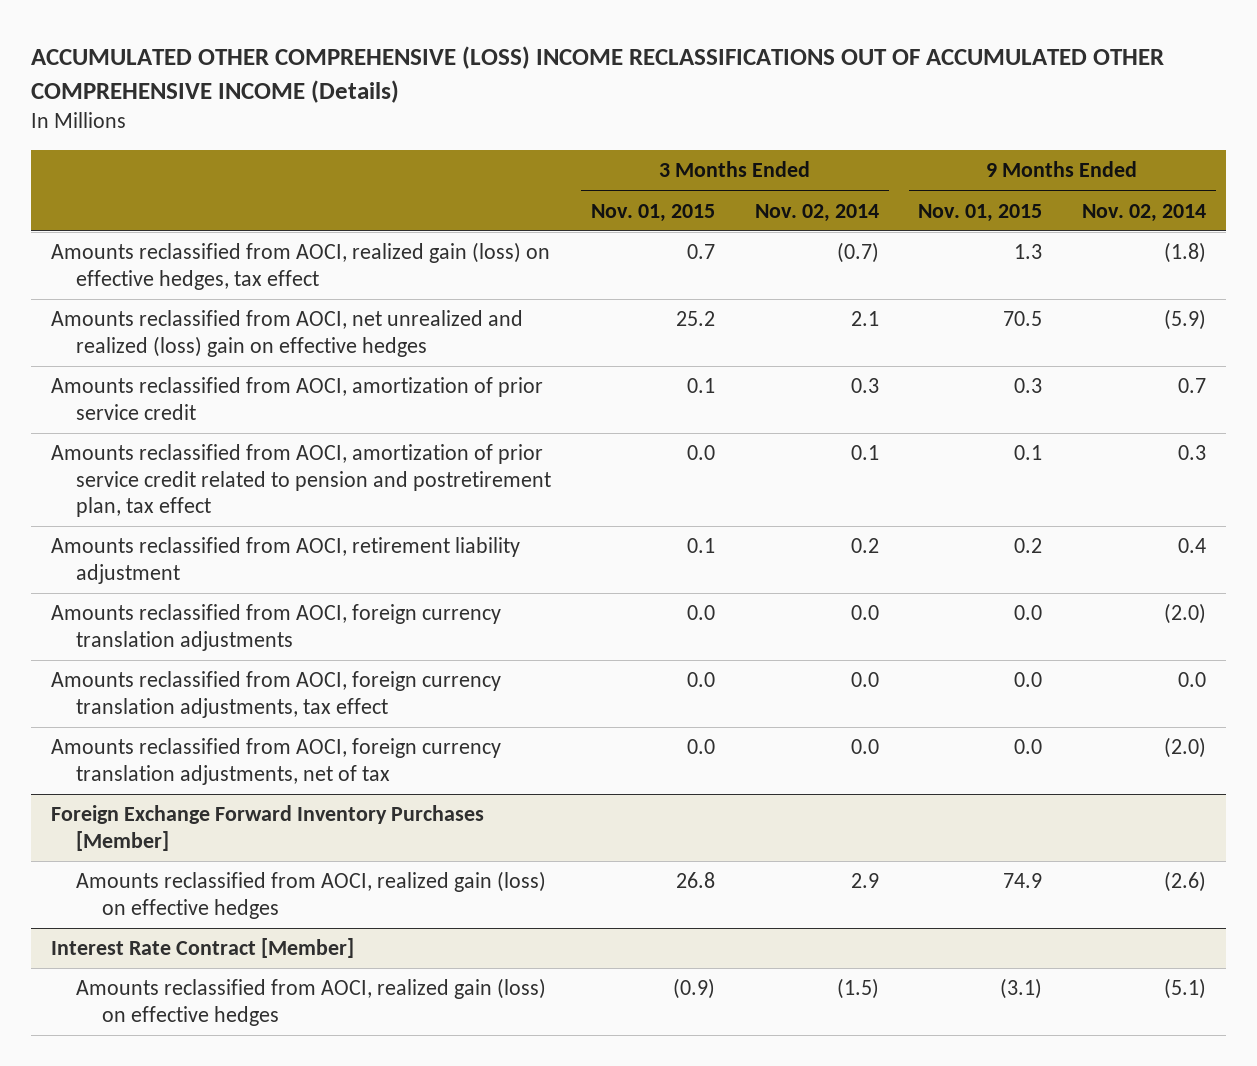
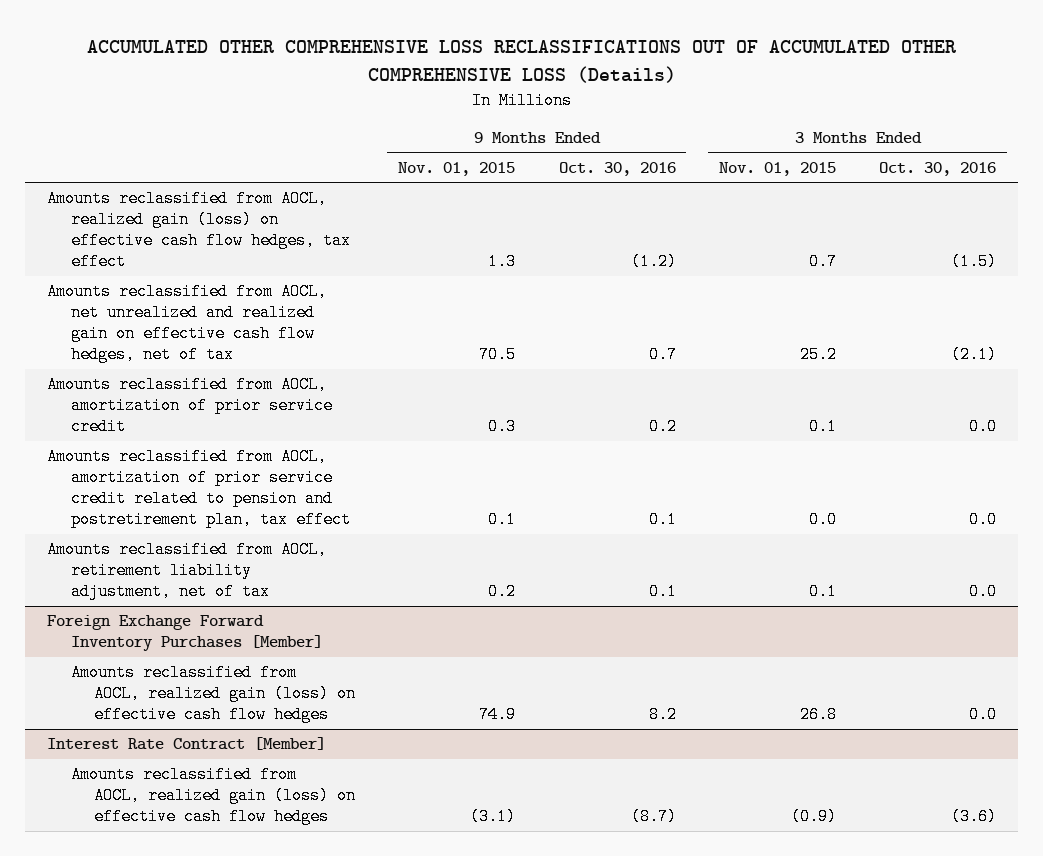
- ACCUMULATED OTHER COMPREHENSIVE (LOSS) INCOME RECLASSIFICATIONS OUT OF ACCUMULATED OTHER COMPREHENSIVE INCOME (Details)
+ ACCUMULATED OTHER COMPREHENSIVE LOSS RECLASSIFICATIONS OUT OF ACCUMULATED OTHER COMPREHENSIVE LOSS (Details)
- | 3 Months Ended Nov. 01, 2015 | 3 Months Ended Nov. 02, 2014 | 9 Months Ended Nov. 01, 2015 | 9 Months Ended Nov. 02, 2014
+ | 9 Months Ended Nov. 01, 2015 | 9 Months Ended Oct. 30, 2016 | 3 Months Ended Nov. 01, 2015 | 3 Months Ended Oct. 30, 2016
- Amounts reclassified from AOCI, realized gain (loss) on effective hedges, tax effect | 0.7 | (0.7) | 1.3 | (1.8)
- Amounts reclassified from AOCI, net unrealized and realized (loss) gain on effective hedges | 25.2 | 2.1 | 70.5 | (5.9)
- Amounts reclassified from AOCI, amortization of prior service credit | 0.1 | 0.3 | 0.3 | 0.7
- Amounts reclassified from AOCI, amortization of prior service credit related to pension and postretirement plan, tax effect | 0.0 | 0.1 | 0.1 | 0.3
- Amounts reclassified from AOCI, retirement liability adjustment | 0.1 | 0.2 | 0.2 | 0.4
- Amounts reclassified from AOCI, foreign currency translation adjustments | 0.0 | 0.0 | 0.0 | (2.0)
- Amounts reclassified from AOCI, foreign currency translation adjustments, tax effect | 0.0 | 0.0 | 0.0 | 0.0
- Amounts reclassified from AOCI, foreign currency translation adjustments, net of tax | 0.0 | 0.0 | 0.0 | (2.0)
+ Amounts reclassified from AOCL, realized gain (loss) on effective cash flow hedges, tax effect | 1.3 | (1.2) | 0.7 | (1.5)
+ Amounts reclassified from AOCL, net unrealized and realized gain on effective cash flow hedges, net of tax | 70.5 | 0.7 | 25.2 | (2.1)
+ Amounts reclassified from AOCL, amortization of prior service credit | 0.3 | 0.2 | 0.1 | 0.0
+ Amounts reclassified from AOCL, amortization of prior service credit related to pension and postretirement plan, tax effect | 0.1 | 0.1 | 0.0 | 0.0
+ Amounts reclassified from AOCL, retirement liability adjustment, net of tax | 0.2 | 0.1 | 0.1 | 0.0
@ Foreign Exchange Forward Inventory Purchases [Member]
- Amounts reclassified from AOCI, realized gain (loss) on effective hedges | 26.8 | 2.9 | 74.9 | (2.6)
+ Amounts reclassified from AOCL, realized gain (loss) on effective cash flow hedges | 74.9 | 8.2 | 26.8 | 0.0
@ Interest Rate Contract [Member]
- Amounts reclassified from AOCI, realized gain (loss) on effective hedges | (0.9) | (1.5) | (3.1) | (5.1)
+ Amounts reclassified from AOCL, realized gain (loss) on effective cash flow hedges | (3.1) | (8.7) | (0.9) | (3.6)

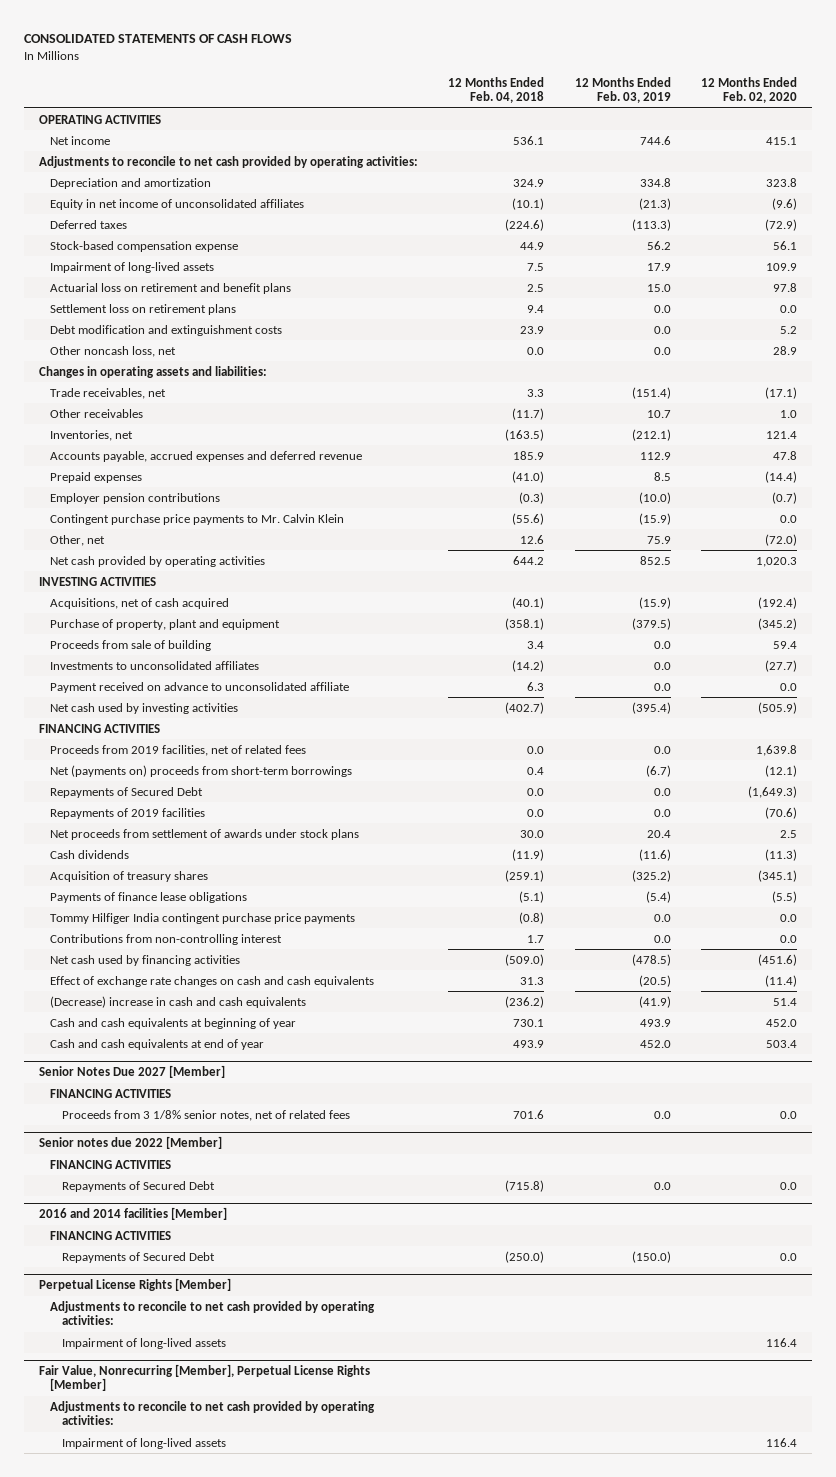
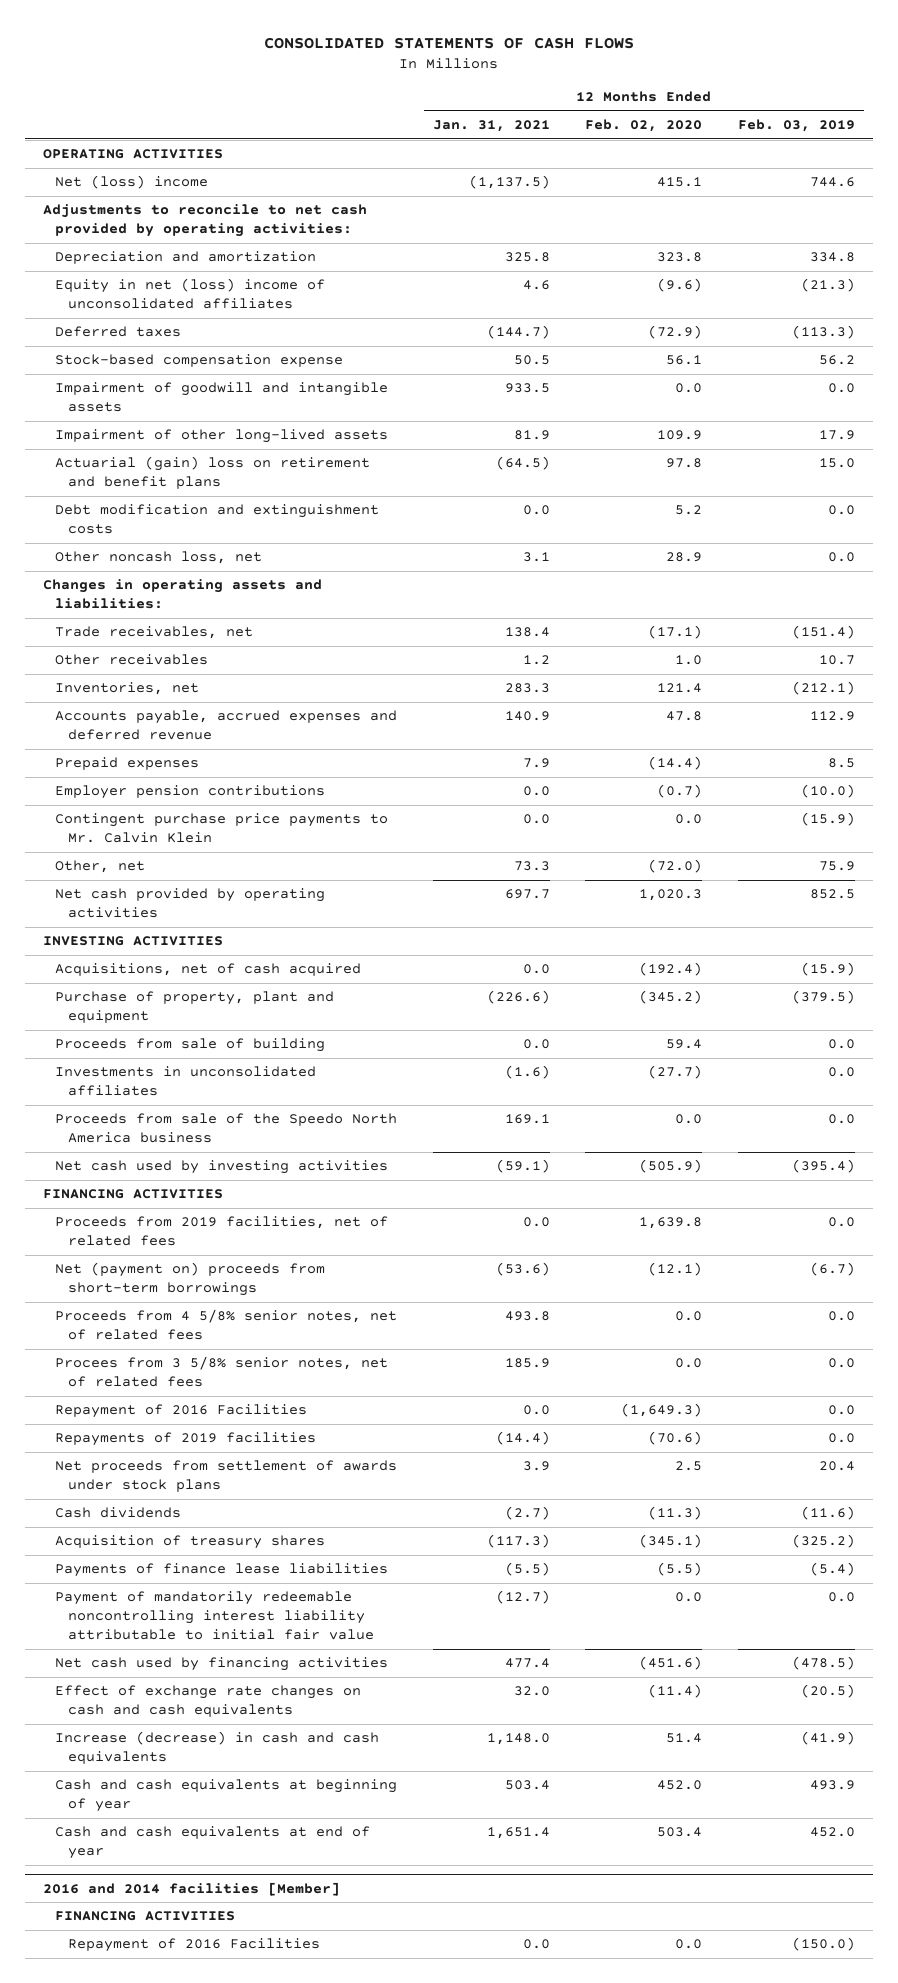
- | 12 Months Ended Feb. 04, 2018 | 12 Months Ended Feb. 03, 2019 | 12 Months Ended Feb. 02, 2020
+ | 12 Months Ended Jan. 31, 2021 | 12 Months Ended Feb. 02, 2020 | 12 Months Ended Feb. 03, 2019
- Net income | 536.1 | 744.6 | 415.1
+ Net (loss) income | (1,137.5) | 415.1 | 744.6
- Equity in net income of unconsolidated affiliates | (10.1) | (21.3) | (9.6)
+ Equity in net (loss) income of unconsolidated affiliates | 4.6 | (9.6) | (21.3)
- Impairment of long-lived assets | 7.5 | 17.9 | 109.9
- Actuarial loss on retirement and benefit plans | 2.5 | 15.0 | 97.8
- Settlement loss on retirement plans | 9.4 | 0.0 | 0.0
+ Impairment of goodwill and intangible assets | 933.5 | 0.0 | 0.0
+ Impairment of other long-lived assets | 81.9 | 109.9 | 17.9
+ Actuarial (gain) loss on retirement and benefit plans | (64.5) | 97.8 | 15.0
- Investments to unconsolidated affiliates | (14.2) | 0.0 | (27.7)
- Payment received on advance to unconsolidated affiliate | 6.3 | 0.0 | 0.0
+ Investments in unconsolidated affiliates | (1.6) | (27.7) | 0.0
+ Proceeds from sale of the Speedo North America business | 169.1 | 0.0 | 0.0
- Net (payments on) proceeds from short-term borrowings | 0.4 | (6.7) | (12.1)
- Repayments of Secured Debt | 0.0 | 0.0 | (1,649.3)
+ Net (payment on) proceeds from short-term borrowings | (53.6) | (12.1) | (6.7)
+ Proceeds from 4 5/8% senior notes, net of related fees | 493.8 | 0.0 | 0.0
+ Procees from 3 5/8% senior notes, net of related fees | 185.9 | 0.0 | 0.0
+ Repayment of 2016 Facilities | 0.0 | (1,649.3) | 0.0
- Payments of finance lease obligations | (5.1) | (5.4) | (5.5)
- Tommy Hilfiger India contingent purchase price payments | (0.8) | 0.0 | 0.0
- Contributions from non-controlling interest | 1.7 | 0.0 | 0.0
+ Payments of finance lease liabilities | (5.5) | (5.5) | (5.4)
+ Payment of mandatorily redeemable noncontrolling interest liability attributable to initial fair value | (12.7) | 0.0 | 0.0
- (Decrease) increase in cash and cash equivalents | (236.2) | (41.9) | 51.4
+ Increase (decrease) in cash and cash equivalents | 1,148.0 | 51.4 | (41.9)
- Senior Notes Due 2027 [Member]
- FINANCING ACTIVITIES
- Proceeds from 3 1/8% senior notes, net of related fees | 701.6 | 0.0 | 0.0
- Senior notes due 2022 [Member]
- FINANCING ACTIVITIES
- Repayments of Secured Debt | (715.8) | 0.0 | 0.0
@ 2016 and 2014 facilities [Member]
- Repayments of Secured Debt | (250.0) | (150.0) | 0.0
- Perpetual License Rights [Member]
- Adjustments to reconcile to net cash provided by operating activities:
- Impairment of long-lived assets | | | 116.4
- Fair Value, Nonrecurring [Member], Perpetual License Rights [Member]
- Adjustments to reconcile to net cash provided by operating activities:
- Impairment of long-lived assets | | | 116.4
@ 2016 and 2014 facilities [Member]
+ Repayment of 2016 Facilities | 0.0 | 0.0 | (150.0)

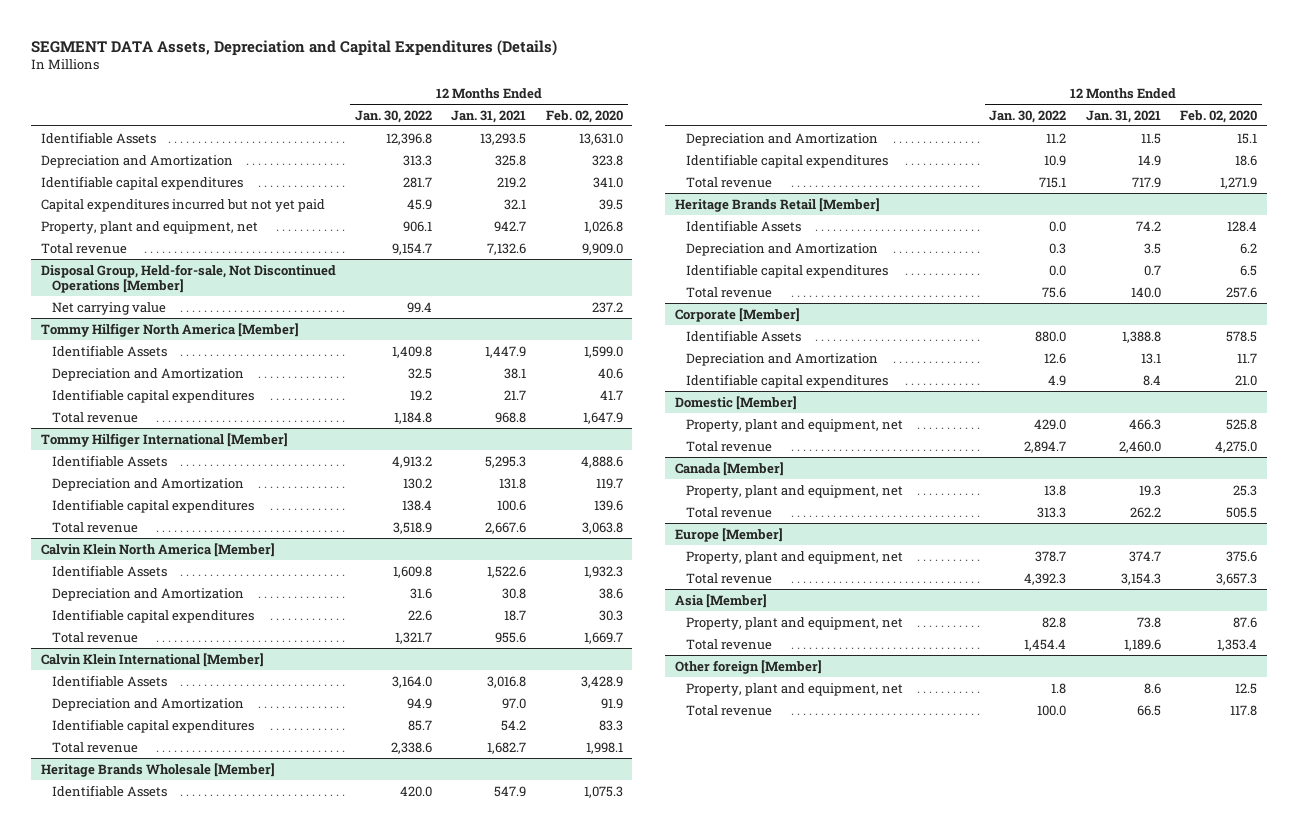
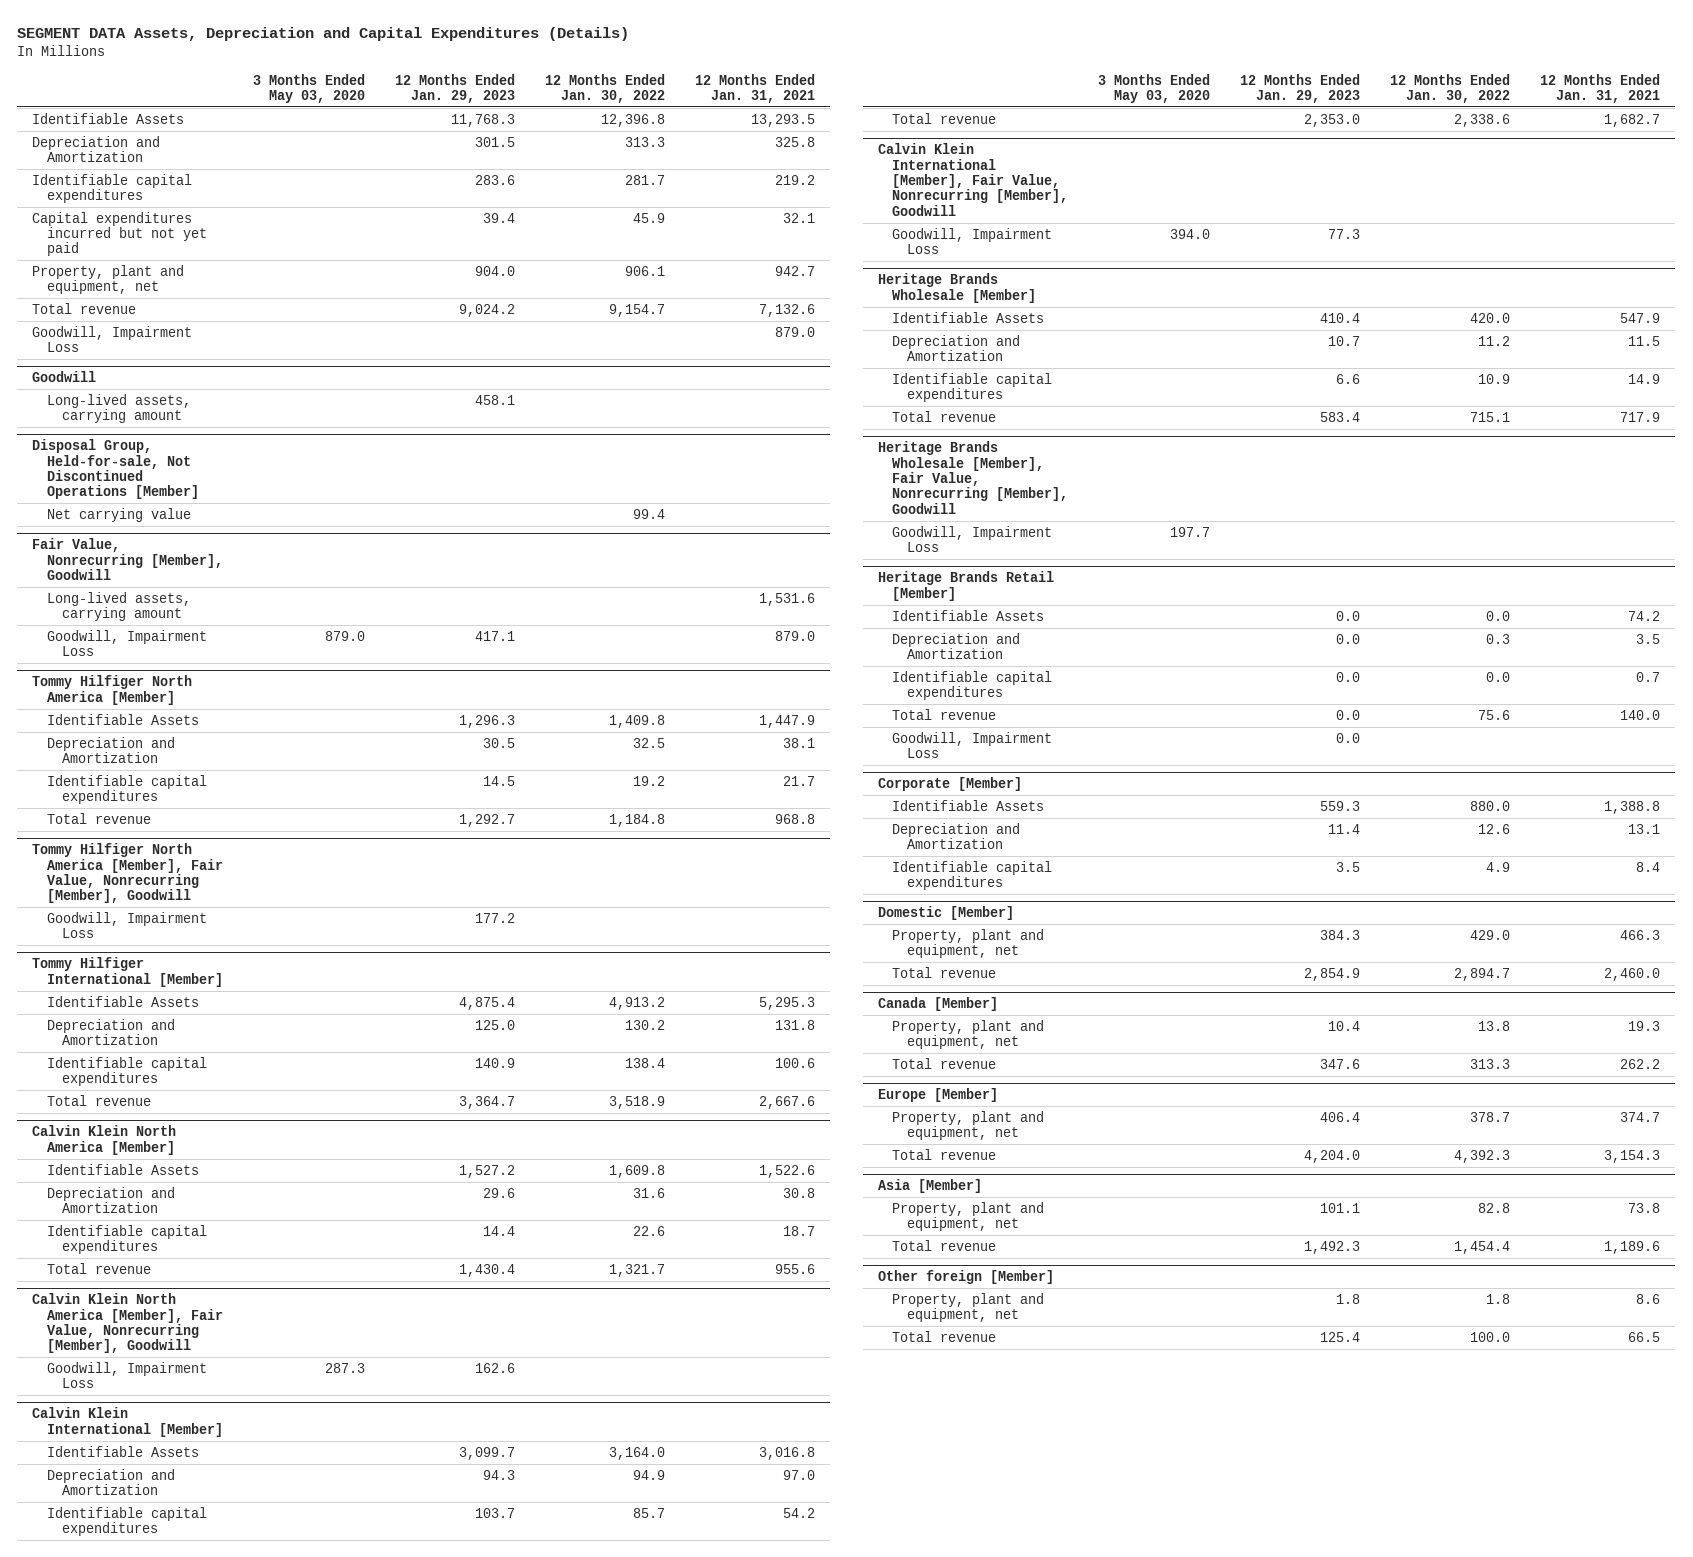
- | 12 Months Ended Jan. 30, 2022 | 12 Months Ended Jan. 31, 2021 | 12 Months Ended Feb. 02, 2020
+ | 3 Months Ended May 03, 2020 | 12 Months Ended Jan. 29, 2023 | 12 Months Ended Jan. 30, 2022 | 12 Months Ended Jan. 31, 2021
+ Goodwill, Impairment Loss | | | | 879.0
+ Goodwill
+ Long-lived assets, carrying amount | | 458.1 | |
+ Fair Value, Nonrecurring [Member], Goodwill
+ Long-lived assets, carrying amount | | | | 1,531.6
+ Goodwill, Impairment Loss | 879.0 | 417.1 | | 879.0
+ Tommy Hilfiger North America [Member], Fair Value, Nonrecurring [Member], Goodwill
+ Goodwill, Impairment Loss | | 177.2 | |
+ Calvin Klein North America [Member], Fair Value, Nonrecurring [Member], Goodwill
+ Goodwill, Impairment Loss | 287.3 | 162.6 | |
+ Calvin Klein International [Member], Fair Value, Nonrecurring [Member], Goodwill
+ Goodwill, Impairment Loss | 394.0 | 77.3 | |
+ Heritage Brands Wholesale [Member], Fair Value, Nonrecurring [Member], Goodwill
+ Goodwill, Impairment Loss | 197.7 | | |
@ Heritage Brands Retail [Member]
+ Goodwill, Impairment Loss | | 0.0 | |

